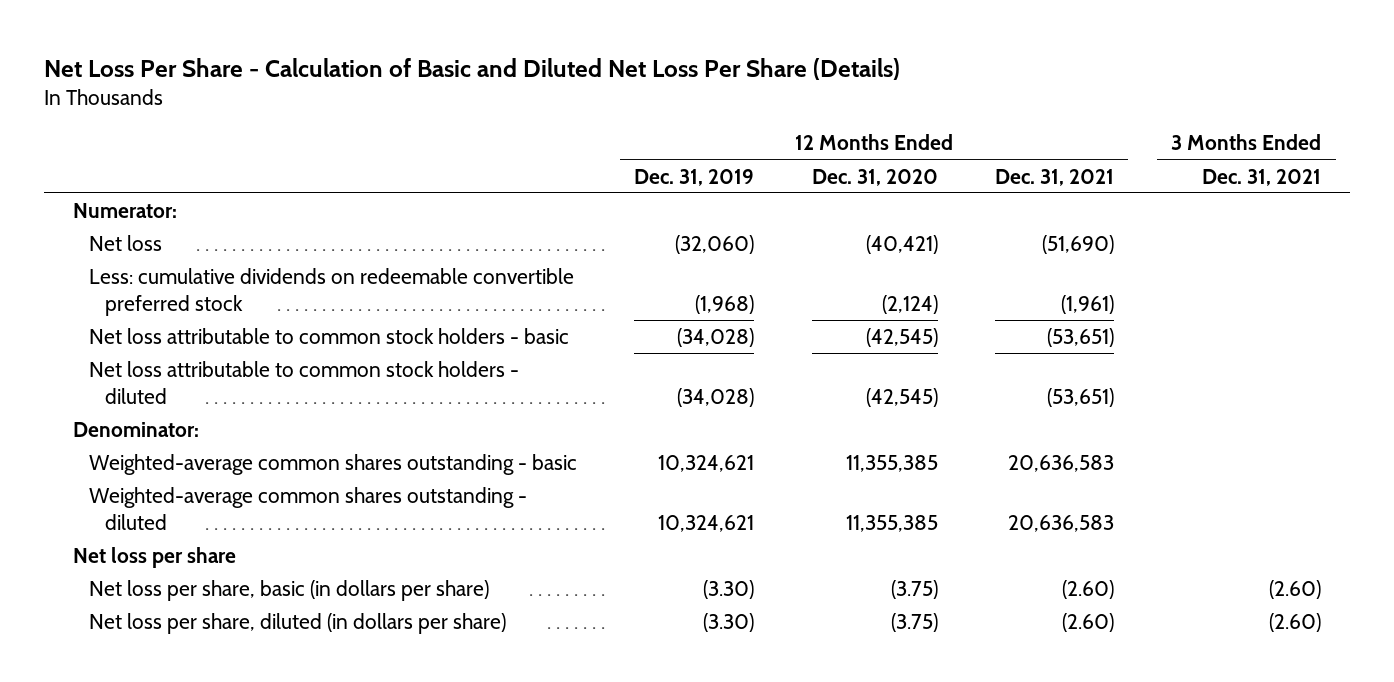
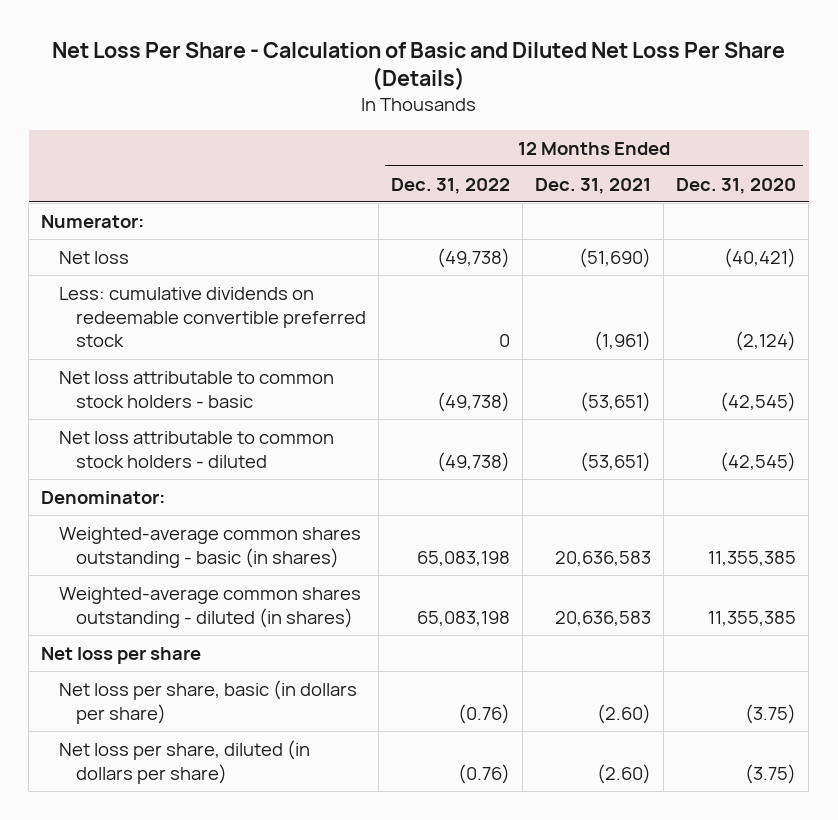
- | 12 Months Ended Dec. 31, 2019 | 12 Months Ended Dec. 31, 2020 | 12 Months Ended Dec. 31, 2021 | 3 Months Ended Dec. 31, 2021
+ | 12 Months Ended Dec. 31, 2022 | 12 Months Ended Dec. 31, 2021 | 12 Months Ended Dec. 31, 2020
- Weighted-average common shares outstanding - basic | 10,324,621 | 11,355,385 | 20,636,583 |
- Weighted-average common shares outstanding - diluted | 10,324,621 | 11,355,385 | 20,636,583 |
+ Weighted-average common shares outstanding - basic (in shares) | 65,083,198 | 20,636,583 | 11,355,385
+ Weighted-average common shares outstanding - diluted (in shares) | 65,083,198 | 20,636,583 | 11,355,385

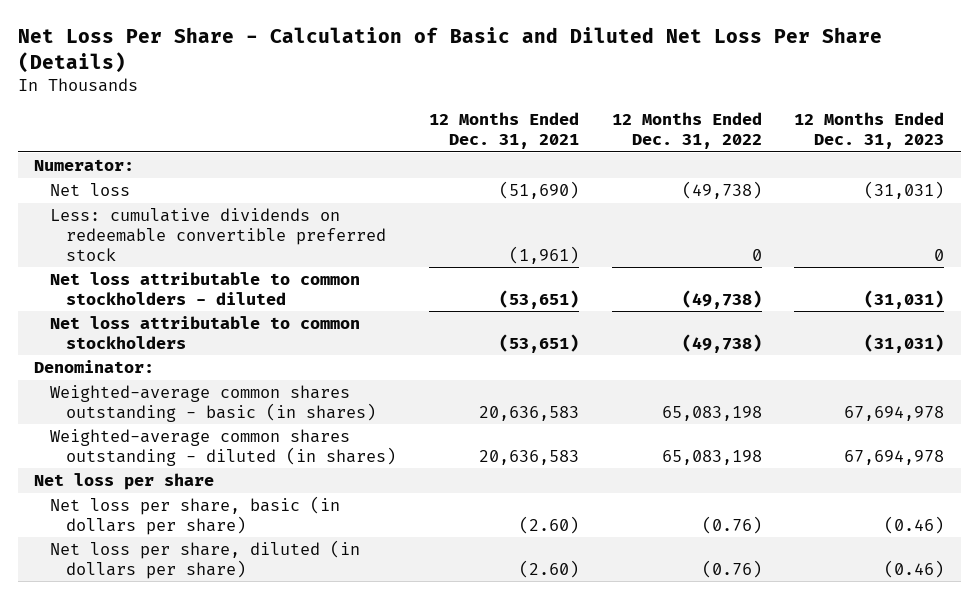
- | 12 Months Ended Dec. 31, 2022 | 12 Months Ended Dec. 31, 2021 | 12 Months Ended Dec. 31, 2020
+ | 12 Months Ended Dec. 31, 2021 | 12 Months Ended Dec. 31, 2022 | 12 Months Ended Dec. 31, 2023
- Net loss attributable to common stock holders - basic | (49,738) | (53,651) | (42,545)
- Net loss attributable to common stock holders - diluted | (49,738) | (53,651) | (42,545)
+ Net loss attributable to common stockholders - diluted | (53,651) | (49,738) | (31,031)
+ Net loss attributable to common stockholders | (53,651) | (49,738) | (31,031)

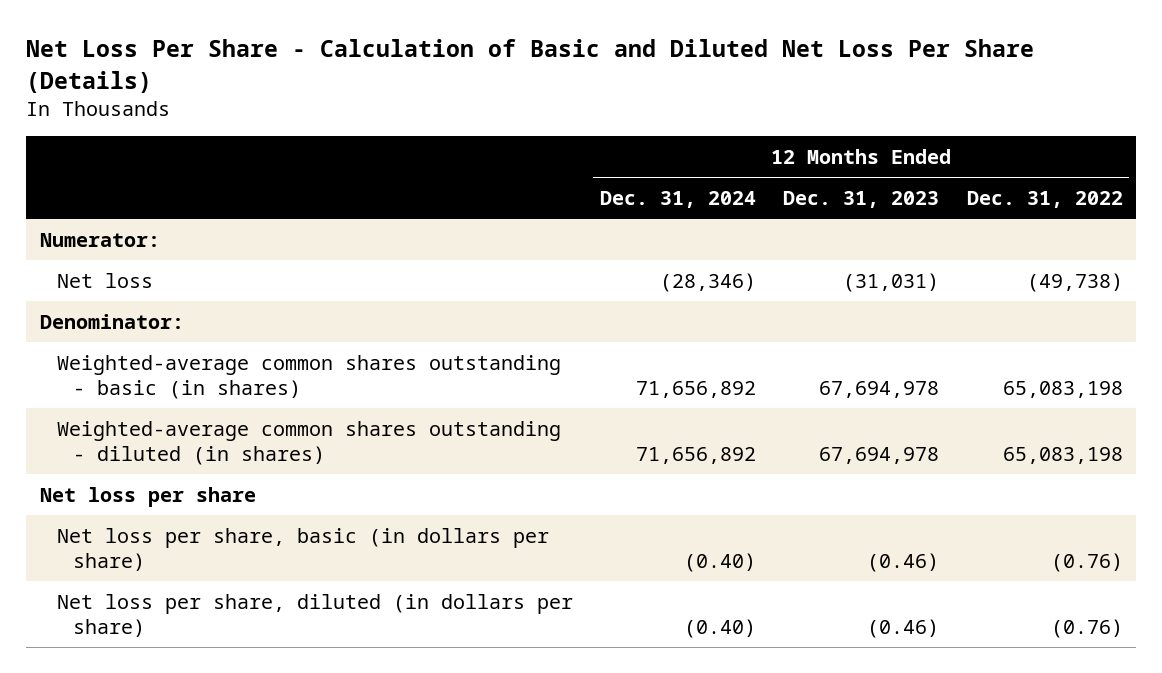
- | 12 Months Ended Dec. 31, 2021 | 12 Months Ended Dec. 31, 2022 | 12 Months Ended Dec. 31, 2023
+ | 12 Months Ended Dec. 31, 2024 | 12 Months Ended Dec. 31, 2023 | 12 Months Ended Dec. 31, 2022
- Less: cumulative dividends on redeemable convertible preferred stock | (1,961) | 0 | 0
- Net loss attributable to common stockholders - diluted | (53,651) | (49,738) | (31,031)
- Net loss attributable to common stockholders | (53,651) | (49,738) | (31,031)

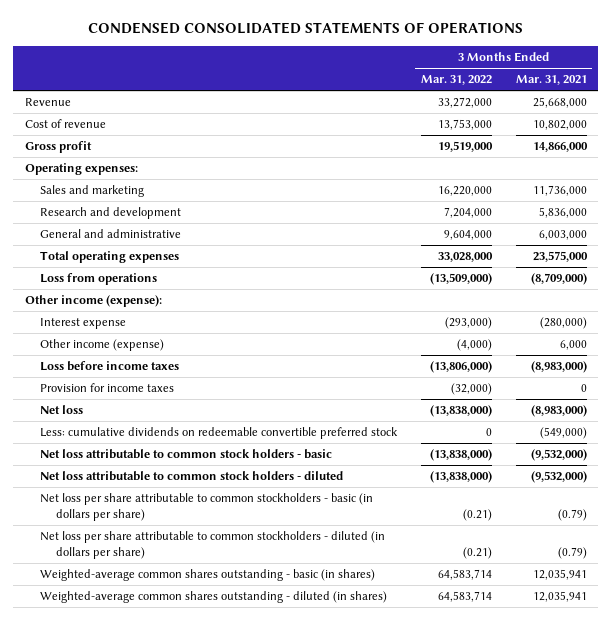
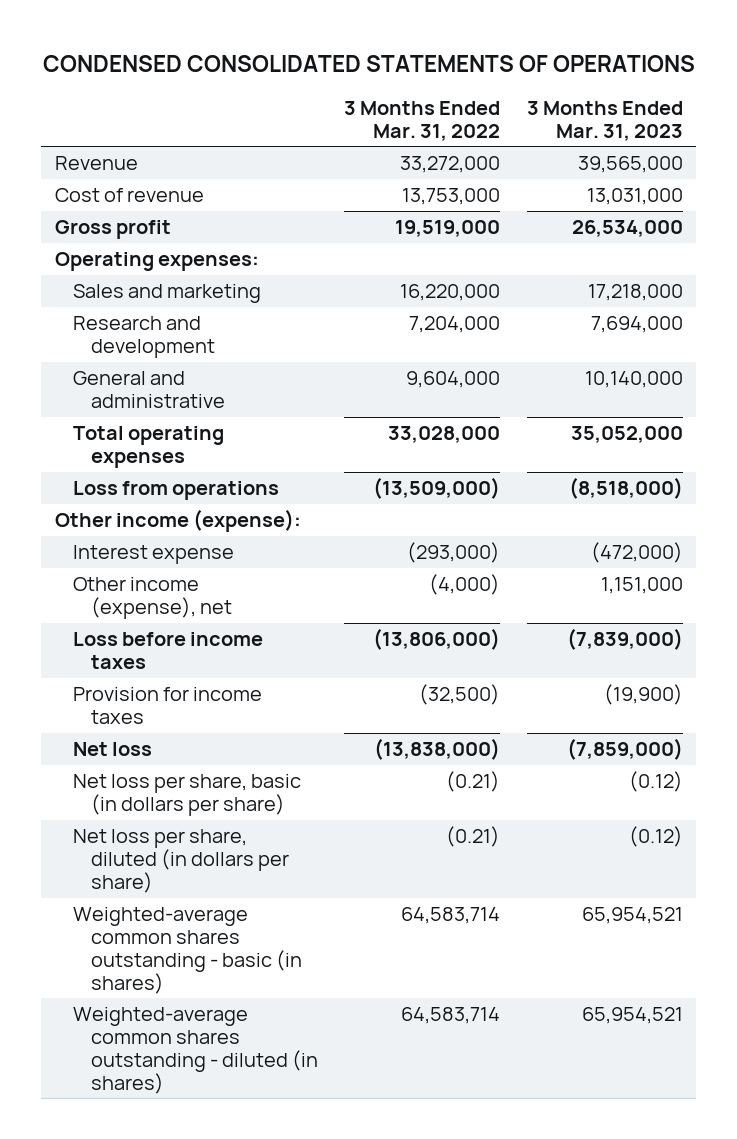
- | 3 Months Ended Mar. 31, 2022 | 3 Months Ended Mar. 31, 2021
+ | 3 Months Ended Mar. 31, 2022 | 3 Months Ended Mar. 31, 2023
- Other income (expense) | (4,000) | 6,000
+ Other income (expense), net | (4,000) | 1,151,000
- Provision for income taxes | (32,000) | 0
+ Provision for income taxes | (32,500) | (19,900)
- Less: cumulative dividends on redeemable convertible preferred stock | 0 | (549,000)
- Net loss attributable to common stock holders - basic | (13,838,000) | (9,532,000)
- Net loss attributable to common stock holders - diluted | (13,838,000) | (9,532,000)
- Net loss per share attributable to common stockholders - basic (in dollars per share) | (0.21) | (0.79)
- Net loss per share attributable to common stockholders - diluted (in dollars per share) | (0.21) | (0.79)
+ Net loss per share, basic (in dollars per share) | (0.21) | (0.12)
+ Net loss per share, diluted (in dollars per share) | (0.21) | (0.12)

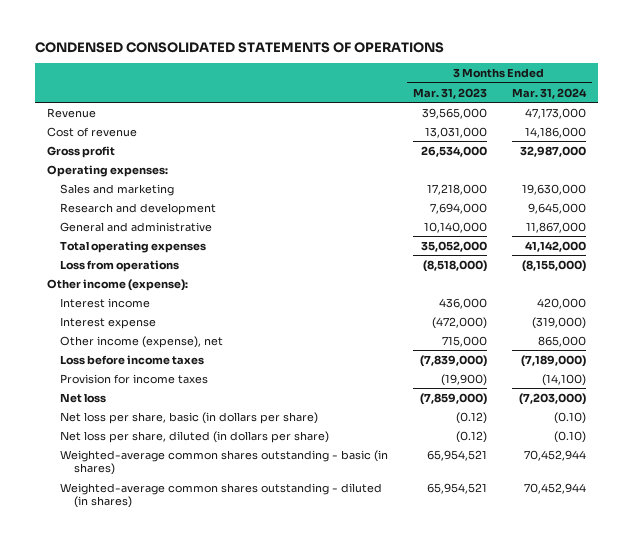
- | 3 Months Ended Mar. 31, 2022 | 3 Months Ended Mar. 31, 2023
+ | 3 Months Ended Mar. 31, 2023 | 3 Months Ended Mar. 31, 2024
+ Interest income | 436,000 | 420,000
- Other income (expense), net | (4,000) | 1,151,000
+ Other income (expense), net | 715,000 | 865,000

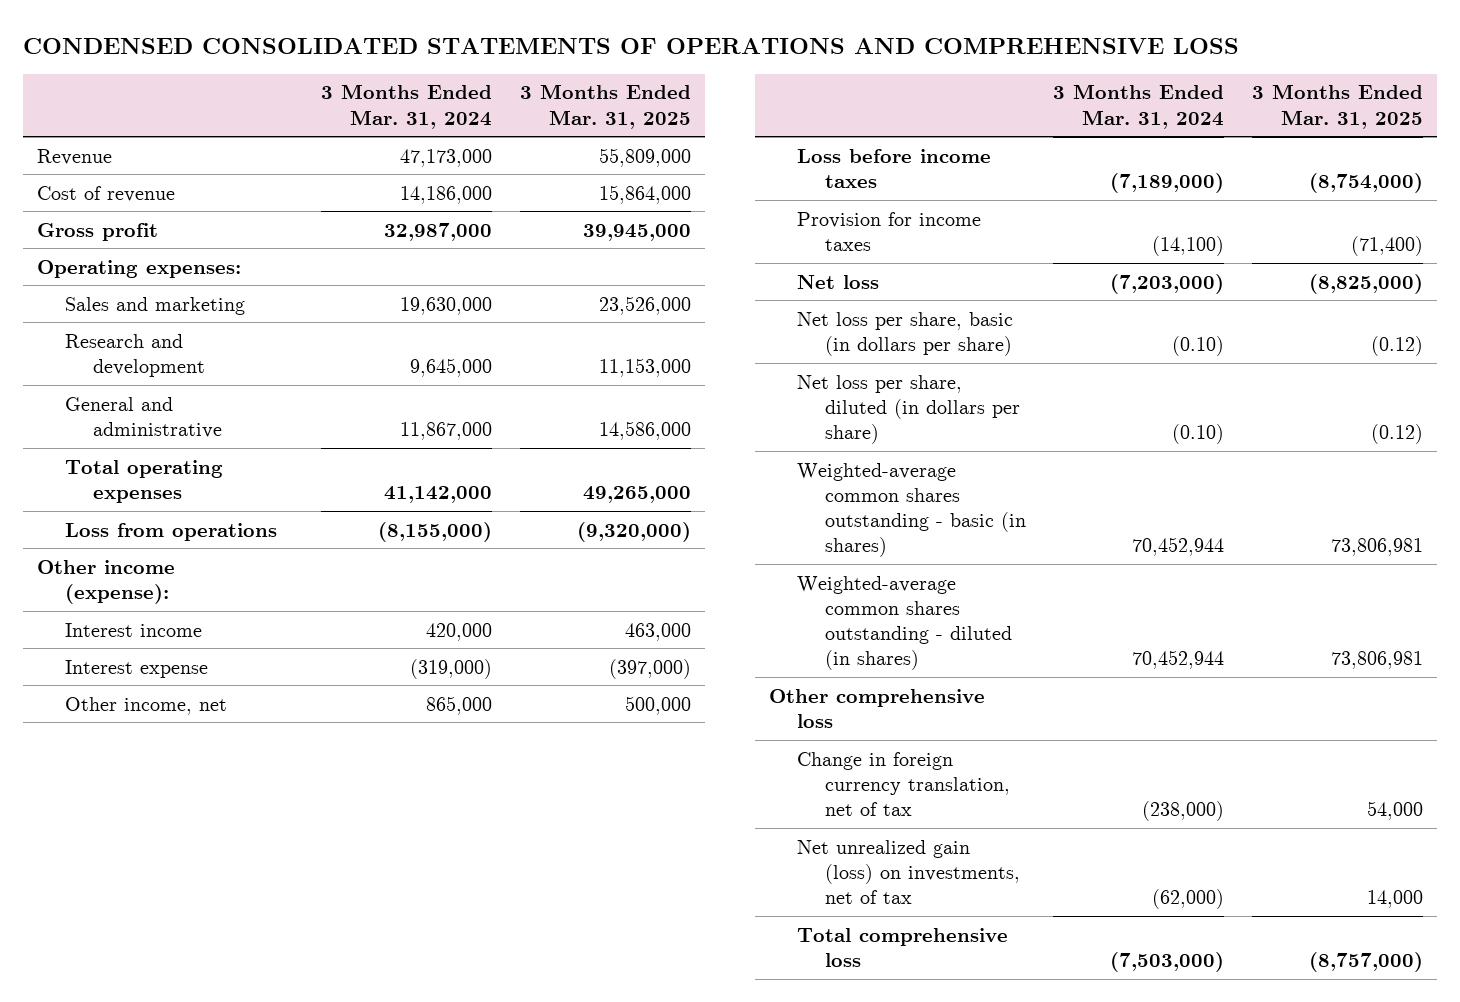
- CONDENSED CONSOLIDATED STATEMENTS OF OPERATIONS
+ CONDENSED CONSOLIDATED STATEMENTS OF OPERATIONS AND COMPREHENSIVE LOSS
- | 3 Months Ended Mar. 31, 2023 | 3 Months Ended Mar. 31, 2024
+ | 3 Months Ended Mar. 31, 2024 | 3 Months Ended Mar. 31, 2025
- Other income (expense), net | 715,000 | 865,000
+ Other income, net | 865,000 | 500,000
+ Other comprehensive loss
+ Change in foreign currency translation, net of tax | (238,000) | 54,000
+ Net unrealized gain (loss) on investments, net of tax | (62,000) | 14,000
+ Total comprehensive loss | (7,503,000) | (8,757,000)

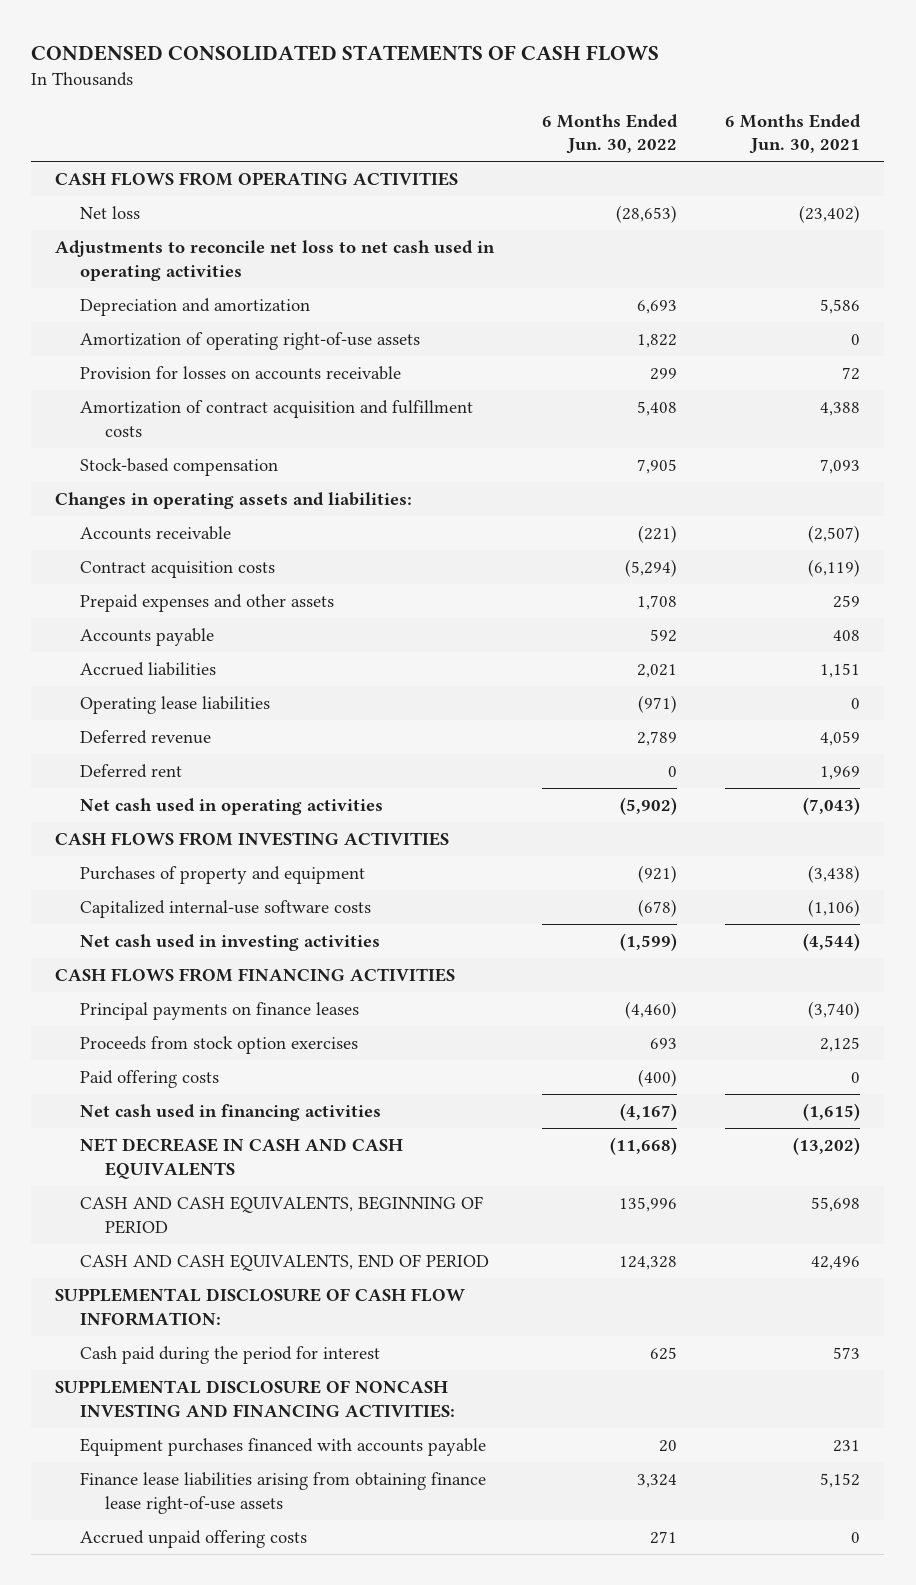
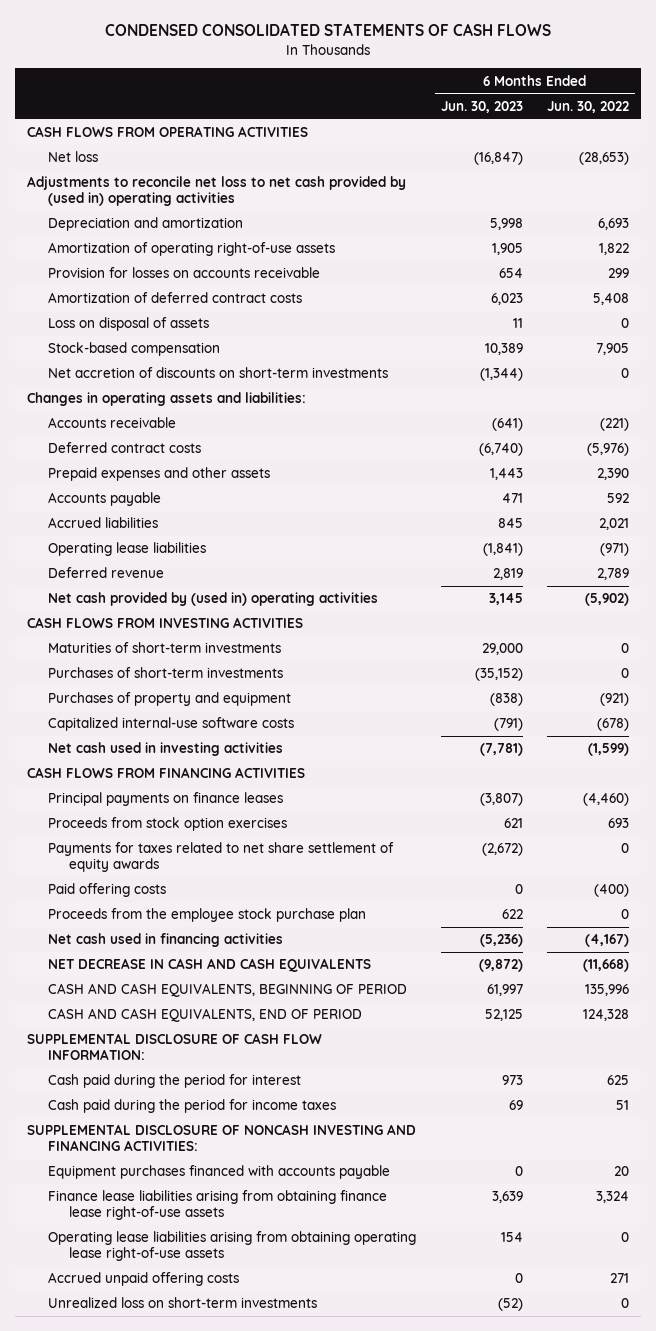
- | 6 Months Ended Jun. 30, 2022 | 6 Months Ended Jun. 30, 2021
+ | 6 Months Ended Jun. 30, 2023 | 6 Months Ended Jun. 30, 2022
- Adjustments to reconcile net loss to net cash used in operating activities
+ Adjustments to reconcile net loss to net cash provided by (used in) operating activities
- Amortization of contract acquisition and fulfillment costs | 5,408 | 4,388
+ Amortization of deferred contract costs | 6,023 | 5,408
+ Loss on disposal of assets | 11 | 0
+ Net accretion of discounts on short-term investments | (1,344) | 0
- Contract acquisition costs | (5,294) | (6,119)
- Prepaid expenses and other assets | 1,708 | 259
+ Deferred contract costs | (6,740) | (5,976)
+ Prepaid expenses and other assets | 1,443 | 2,390
- Deferred rent | 0 | 1,969
- Net cash used in operating activities | (5,902) | (7,043)
+ Net cash provided by (used in) operating activities | 3,145 | (5,902)
+ Maturities of short-term investments | 29,000 | 0
+ Purchases of short-term investments | (35,152) | 0
+ Payments for taxes related to net share settlement of equity awards | (2,672) | 0
+ Proceeds from the employee stock purchase plan | 622 | 0
+ Cash paid during the period for income taxes | 69 | 51
+ Operating lease liabilities arising from obtaining operating lease right-of-use assets | 154 | 0
+ Unrealized loss on short-term investments | (52) | 0

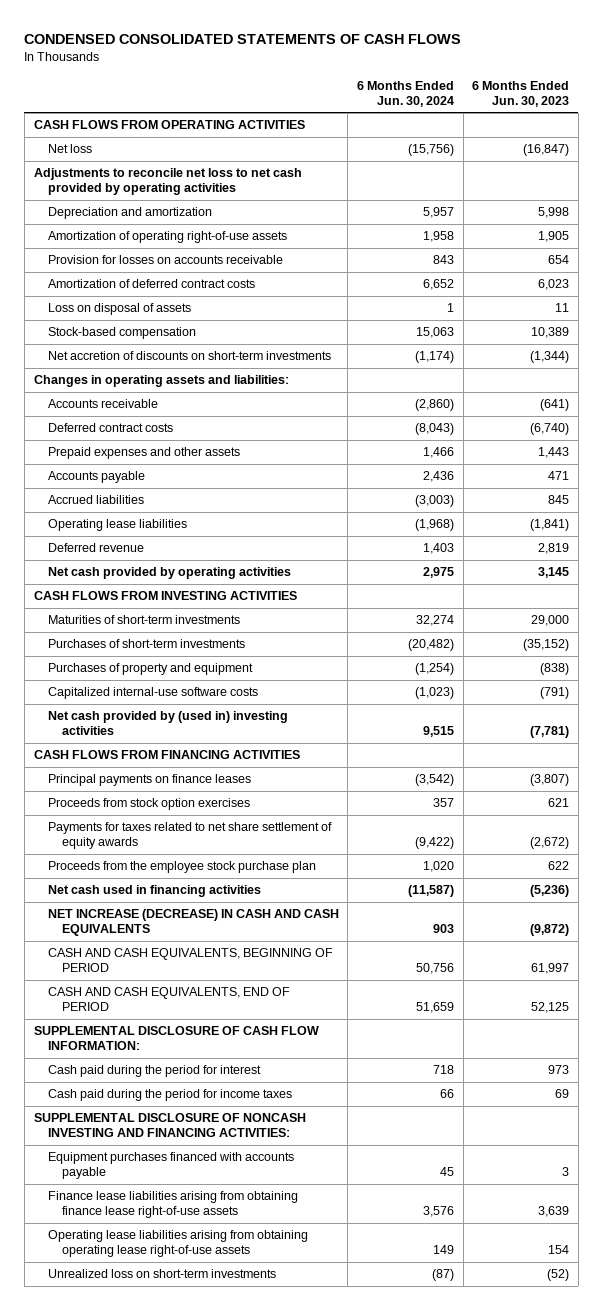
- | 6 Months Ended Jun. 30, 2023 | 6 Months Ended Jun. 30, 2022
+ | 6 Months Ended Jun. 30, 2024 | 6 Months Ended Jun. 30, 2023
- Adjustments to reconcile net loss to net cash provided by (used in) operating activities
+ Adjustments to reconcile net loss to net cash provided by operating activities
- Net cash provided by (used in) operating activities | 3,145 | (5,902)
+ Net cash provided by operating activities | 2,975 | 3,145
- Net cash used in investing activities | (7,781) | (1,599)
+ Net cash provided by (used in) investing activities | 9,515 | (7,781)
- Paid offering costs | 0 | (400)
- NET DECREASE IN CASH AND CASH EQUIVALENTS | (9,872) | (11,668)
+ NET INCREASE (DECREASE) IN CASH AND CASH EQUIVALENTS | 903 | (9,872)
- Equipment purchases financed with accounts payable | 0 | 20
+ Equipment purchases financed with accounts payable | 45 | 3
- Accrued unpaid offering costs | 0 | 271

